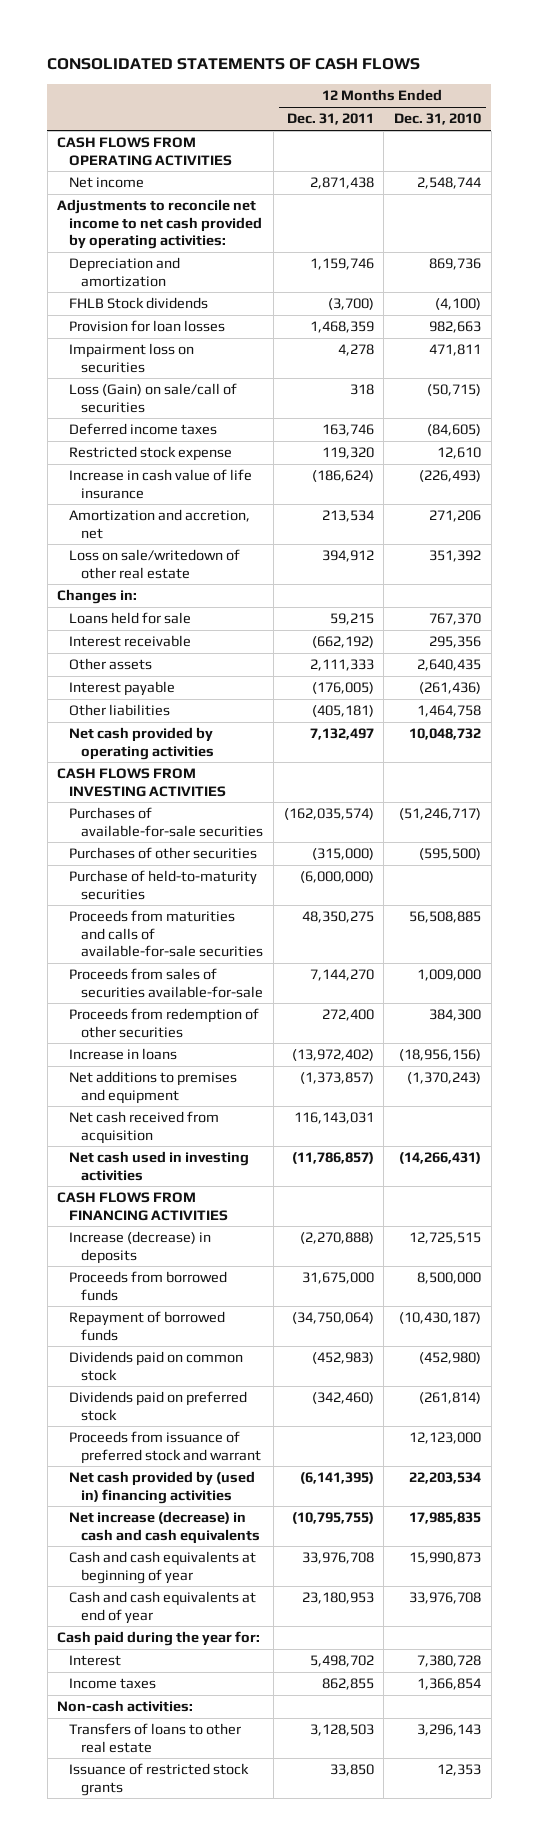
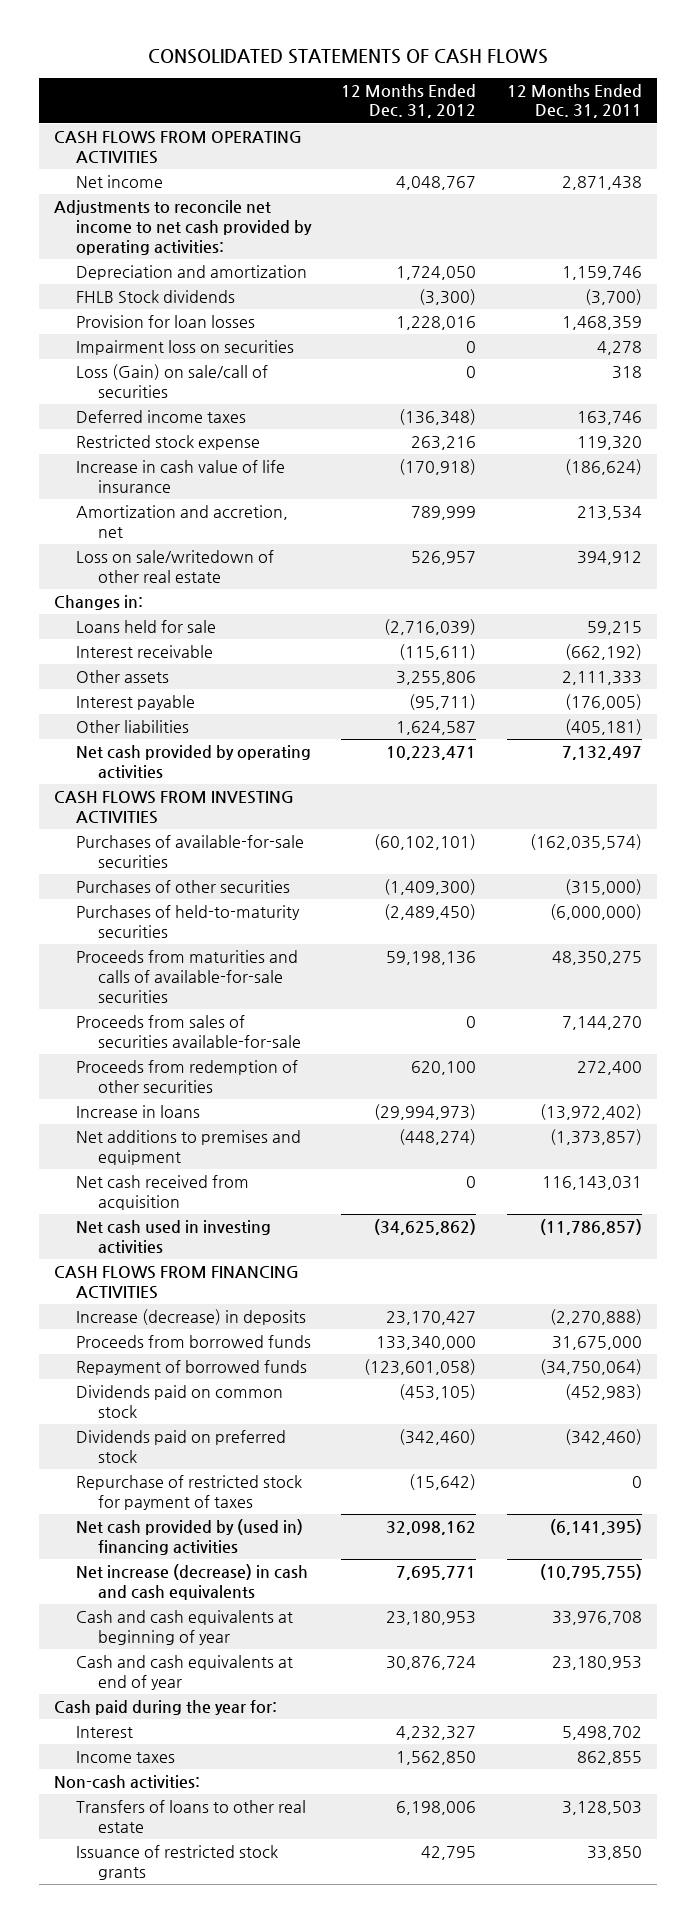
- | 12 Months Ended Dec. 31, 2011 | 12 Months Ended Dec. 31, 2010
+ | 12 Months Ended Dec. 31, 2012 | 12 Months Ended Dec. 31, 2011
- Purchase of held-to-maturity securities | (6,000,000) |
+ Purchases of held-to-maturity securities | (2,489,450) | (6,000,000)
- Proceeds from issuance of preferred stock and warrant | | 12,123,000
+ Repurchase of restricted stock for payment of taxes | (15,642) | 0

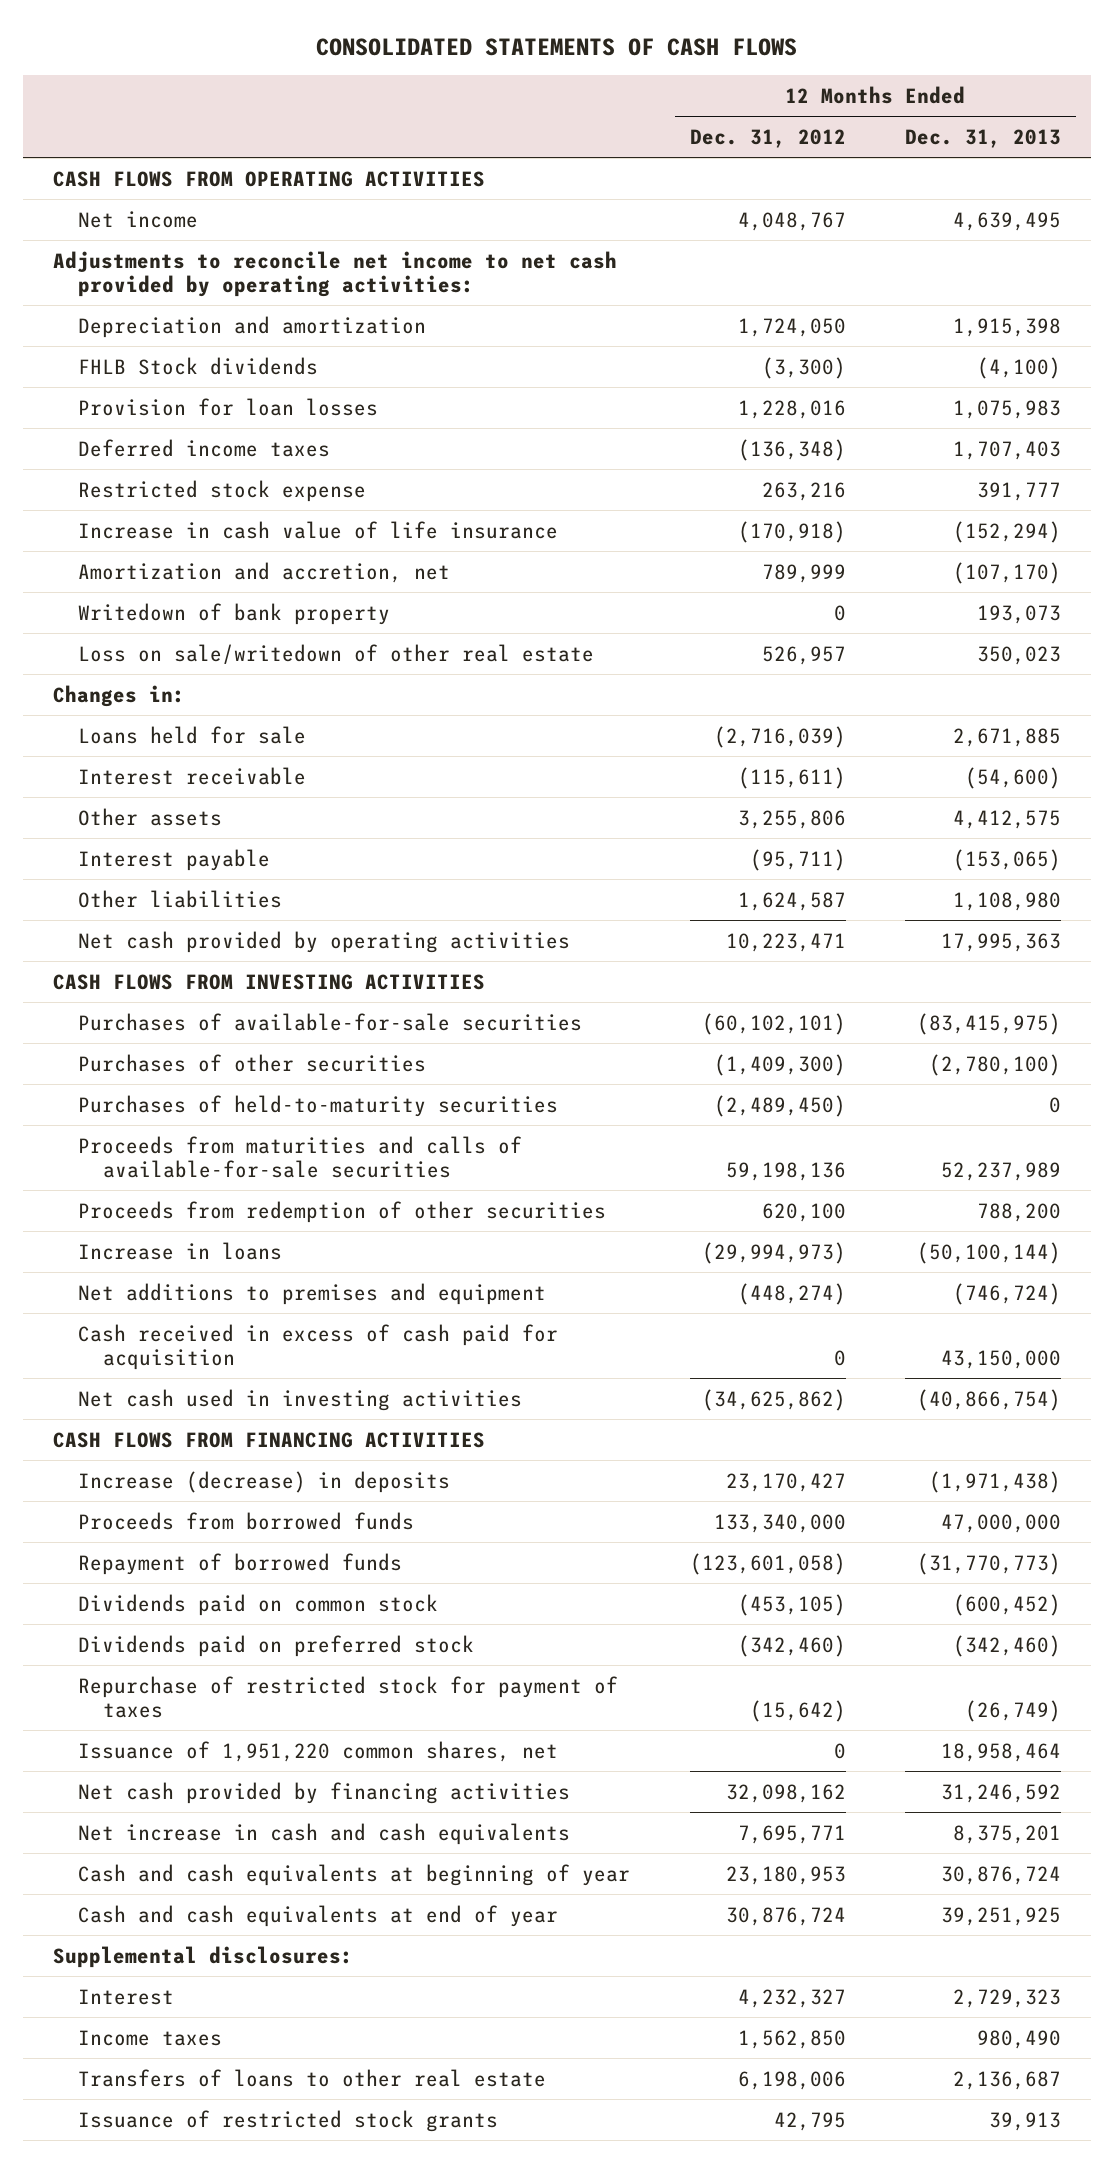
- | 12 Months Ended Dec. 31, 2012 | 12 Months Ended Dec. 31, 2011
+ | 12 Months Ended Dec. 31, 2012 | 12 Months Ended Dec. 31, 2013
- Impairment loss on securities | 0 | 4,278
- Loss (Gain) on sale/call of securities | 0 | 318
+ Writedown of bank property | 0 | 193,073
- Proceeds from sales of securities available-for-sale | 0 | 7,144,270
- Net cash received from acquisition | 0 | 116,143,031
+ Cash received in excess of cash paid for acquisition | 0 | 43,150,000
- Net cash provided by (used in) financing activities | 32,098,162 | (6,141,395)
- Net increase (decrease) in cash and cash equivalents | 7,695,771 | (10,795,755)
+ Issuance of 1,951,220 common shares, net | 0 | 18,958,464
+ Net cash provided by financing activities | 32,098,162 | 31,246,592
+ Net increase in cash and cash equivalents | 7,695,771 | 8,375,201
- Cash paid during the year for:
+ Supplemental disclosures:
- Non-cash activities:

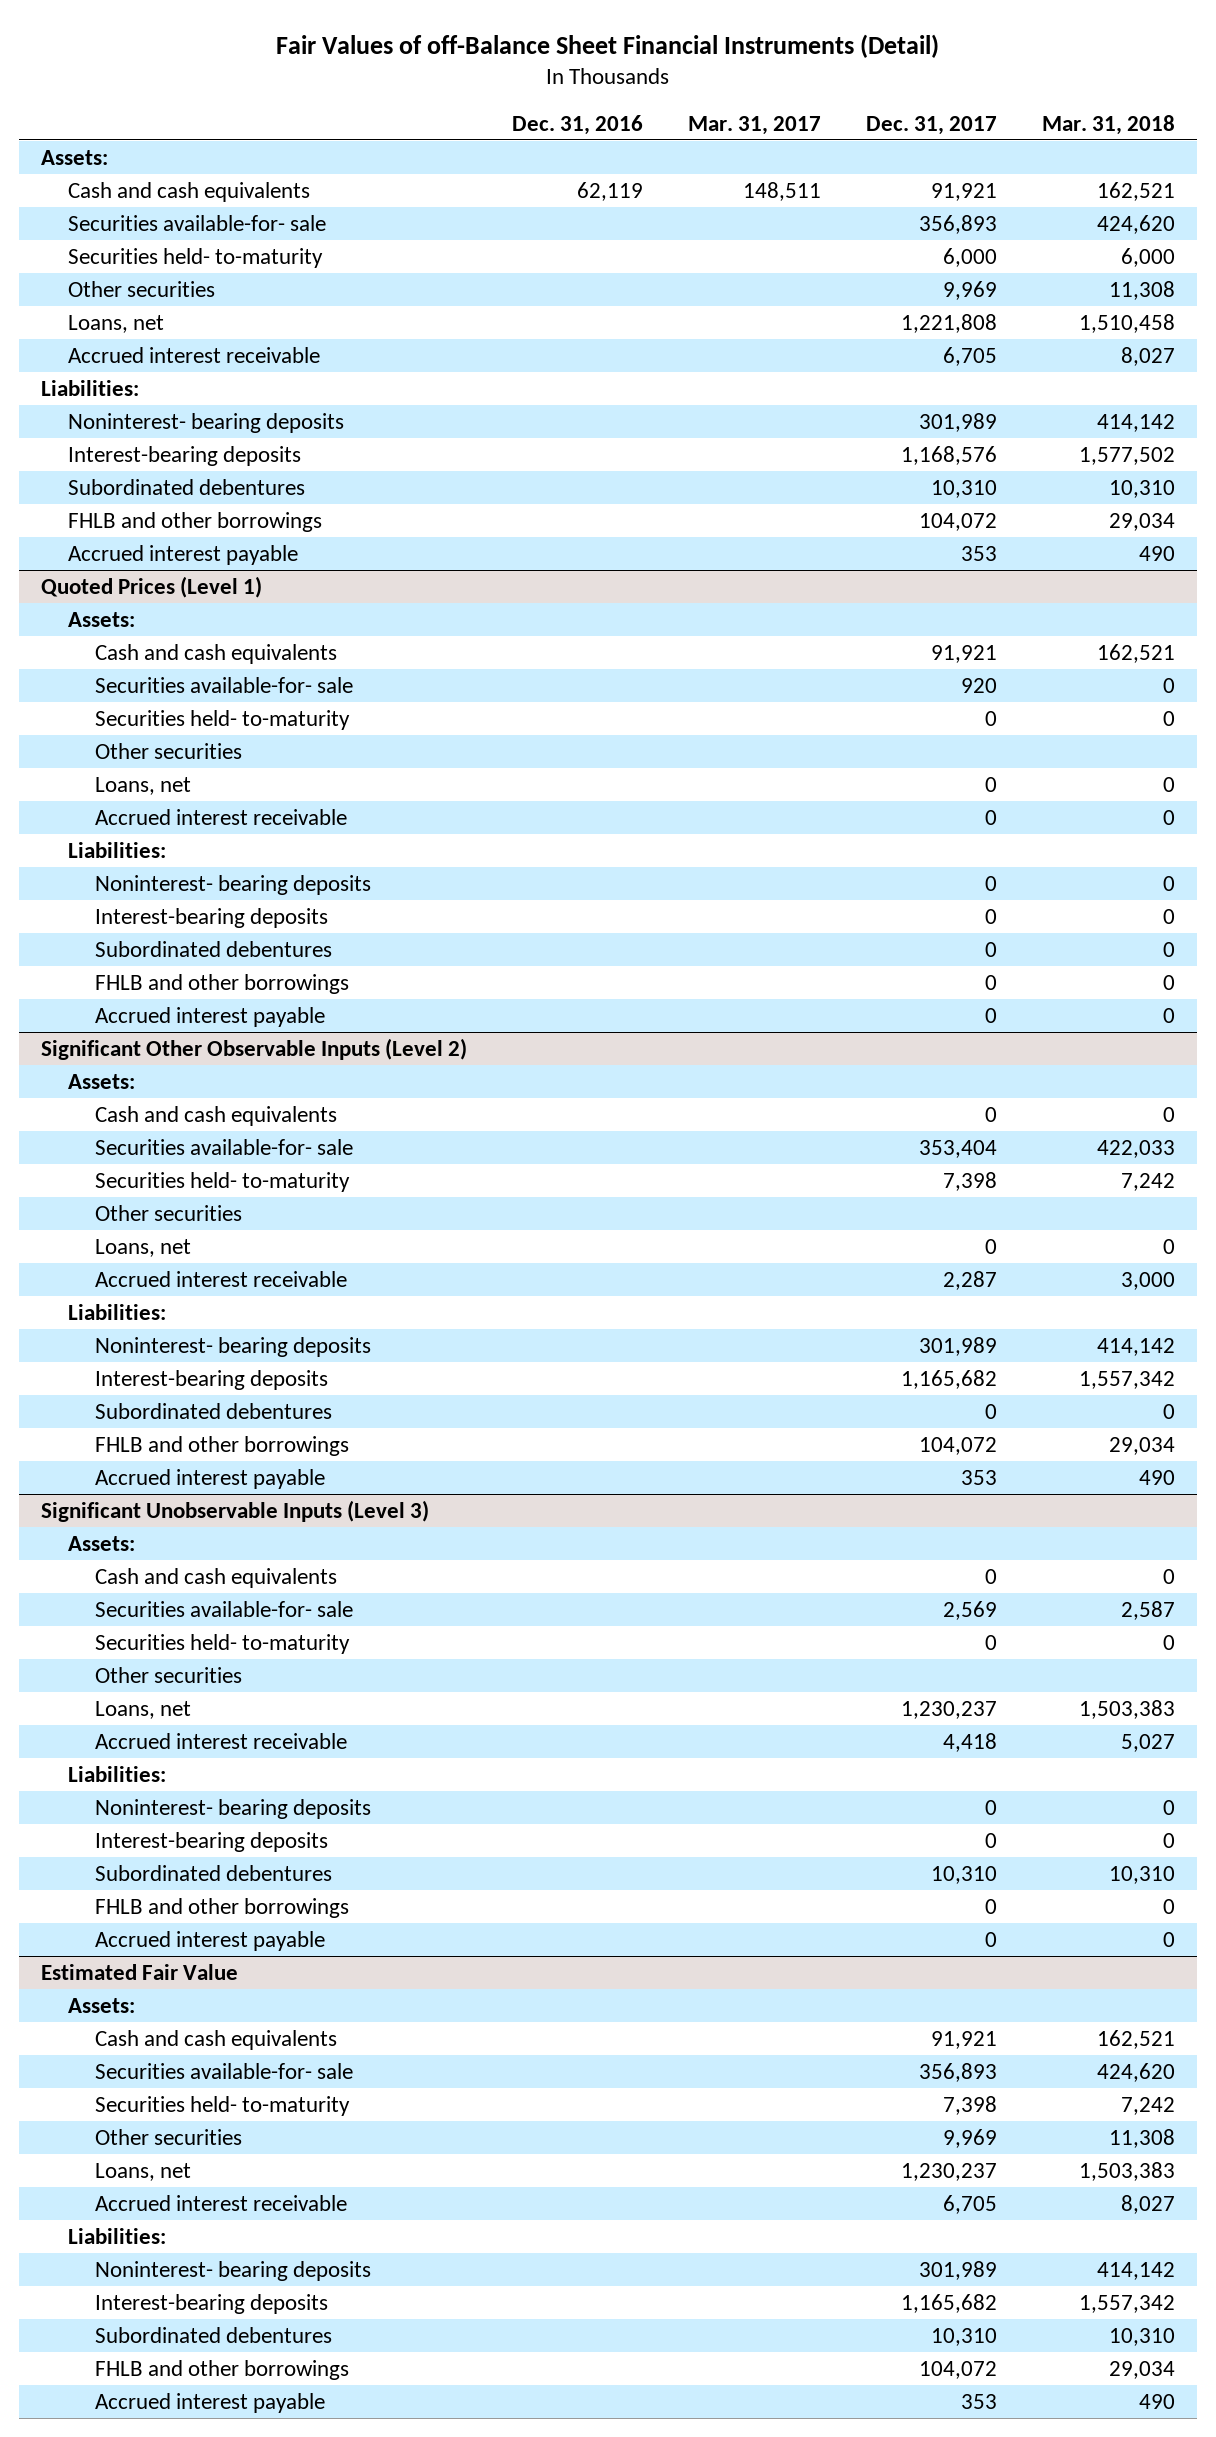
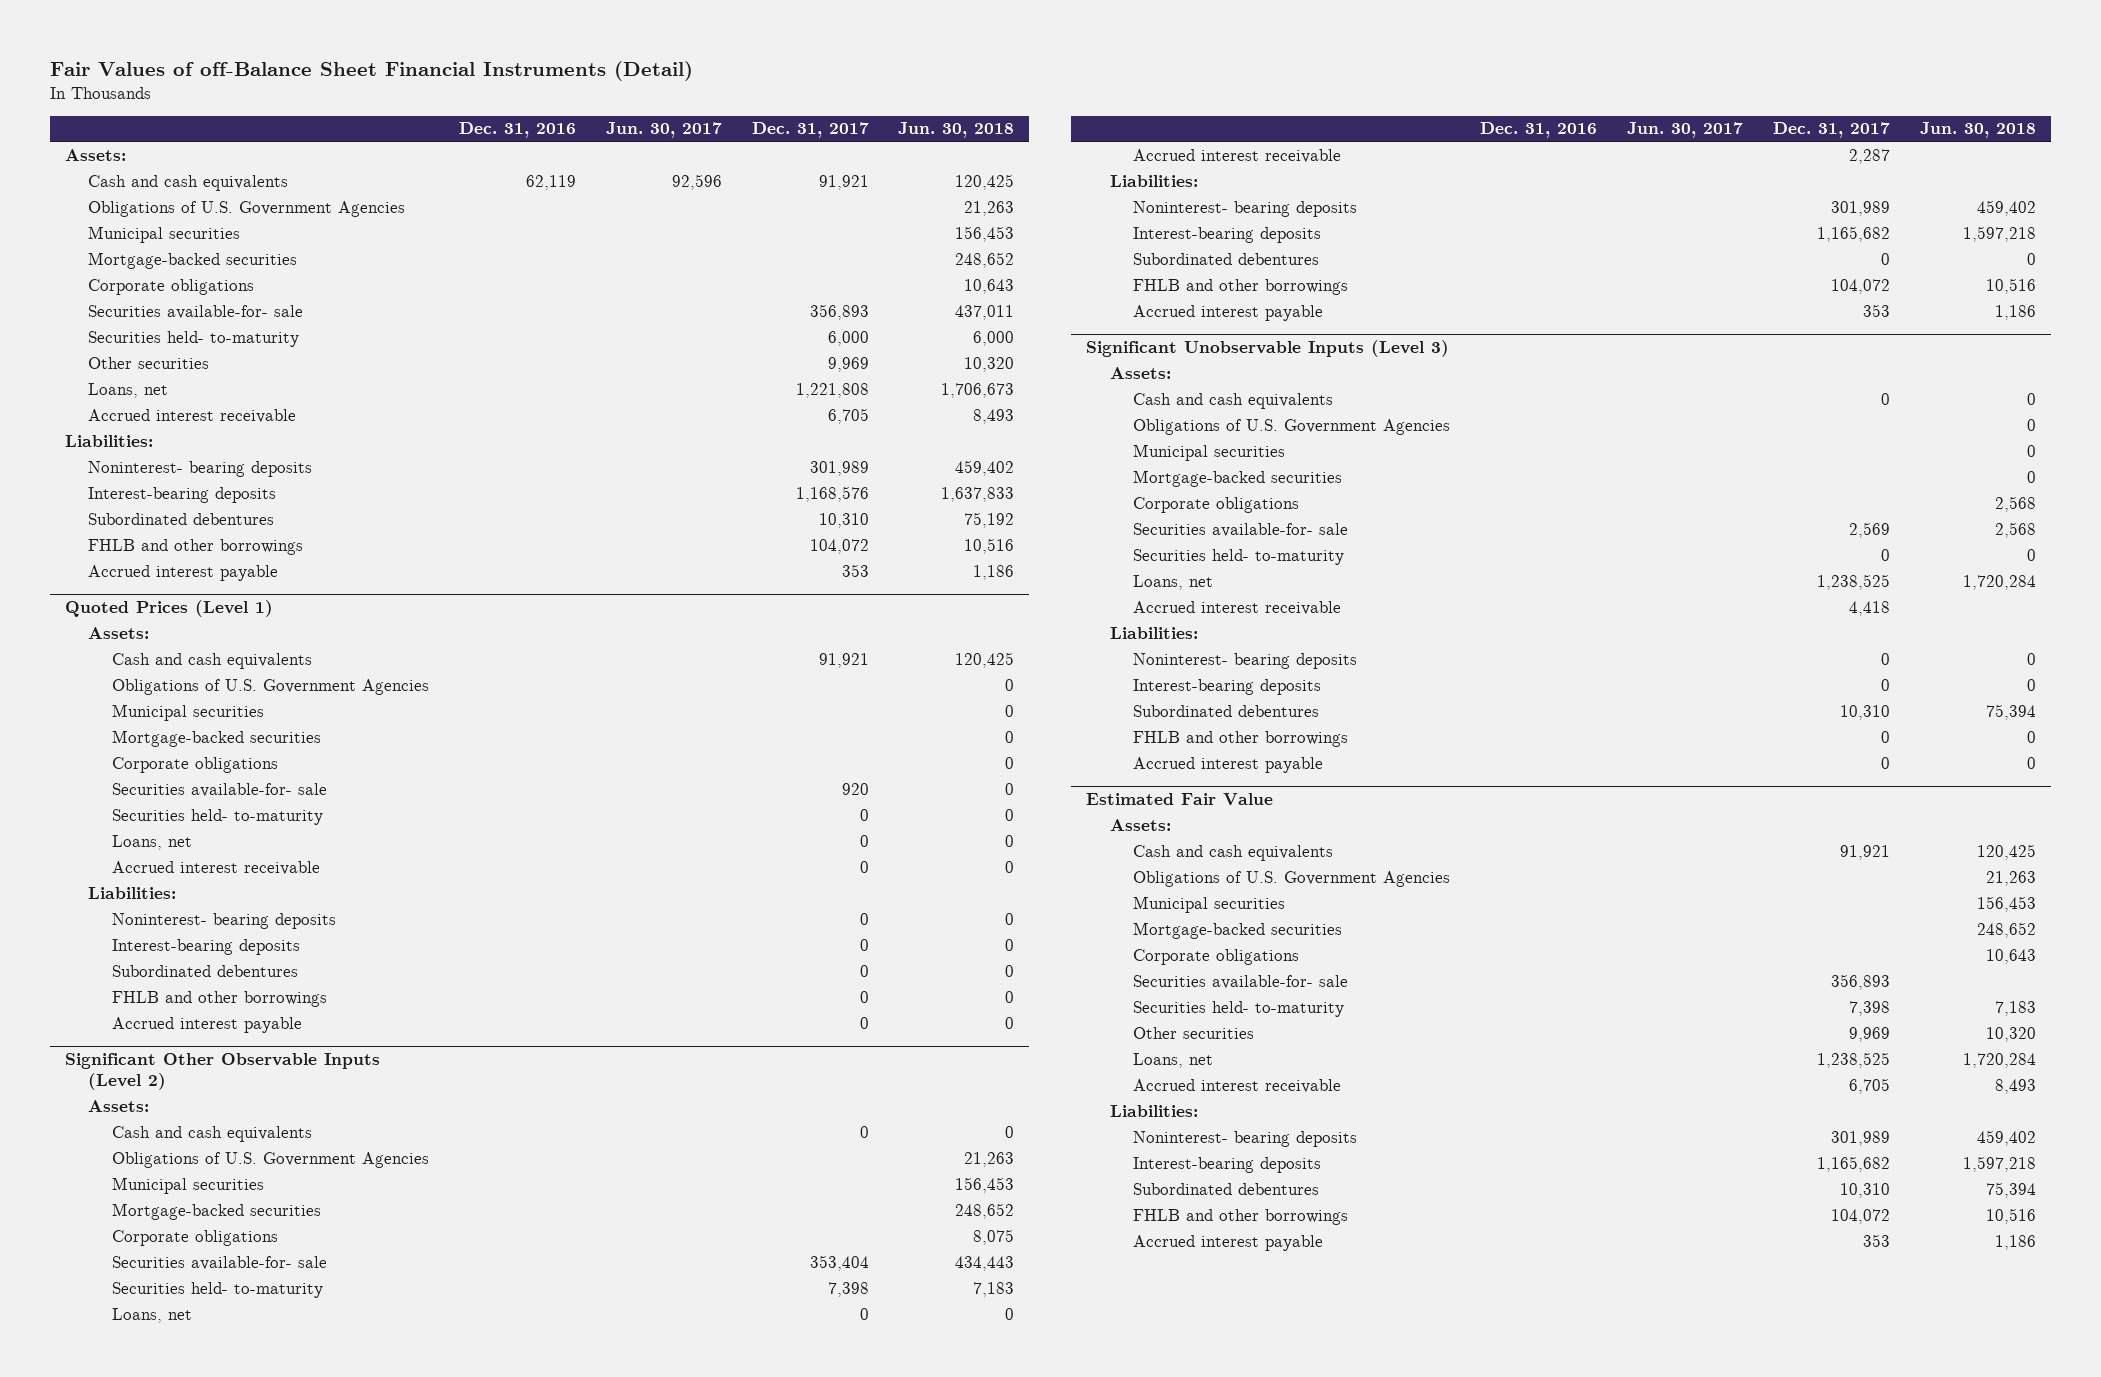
- | Dec. 31, 2016 | Mar. 31, 2017 | Dec. 31, 2017 | Mar. 31, 2018
+ | Dec. 31, 2016 | Jun. 30, 2017 | Dec. 31, 2017 | Jun. 30, 2018
+ Obligations of U.S. Government Agencies | | | | 21,263
+ Municipal securities | | | | 156,453
+ Mortgage-backed securities | | | | 248,652
+ Corporate obligations | | | | 10,643
@ Quoted Prices (Level 1)
+ Obligations of U.S. Government Agencies | | | | 0
+ Municipal securities | | | | 0
+ Mortgage-backed securities | | | | 0
+ Corporate obligations | | | | 0
- Other securities
@ Significant Other Observable Inputs (Level 2)
+ Obligations of U.S. Government Agencies | | | | 21,263
+ Municipal securities | | | | 156,453
+ Mortgage-backed securities | | | | 248,652
+ Corporate obligations | | | | 8,075
- Other securities
@ Significant Unobservable Inputs (Level 3)
+ Obligations of U.S. Government Agencies | | | | 0
+ Municipal securities | | | | 0
+ Mortgage-backed securities | | | | 0
+ Corporate obligations | | | | 2,568
- Other securities
- Loans, net | | | 1,230,237 | 1,503,383
+ Loans, net | | | 1,238,525 | 1,720,284
@ Estimated Fair Value
+ Obligations of U.S. Government Agencies | | | | 21,263
+ Municipal securities | | | | 156,453
+ Mortgage-backed securities | | | | 248,652
+ Corporate obligations | | | | 10,643
- Loans, net | | | 1,230,237 | 1,503,383
+ Loans, net | | | 1,238,525 | 1,720,284

